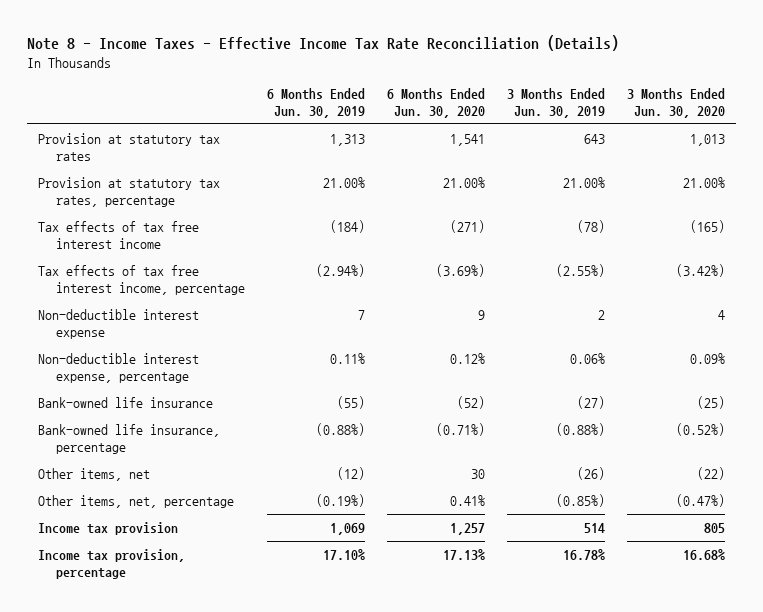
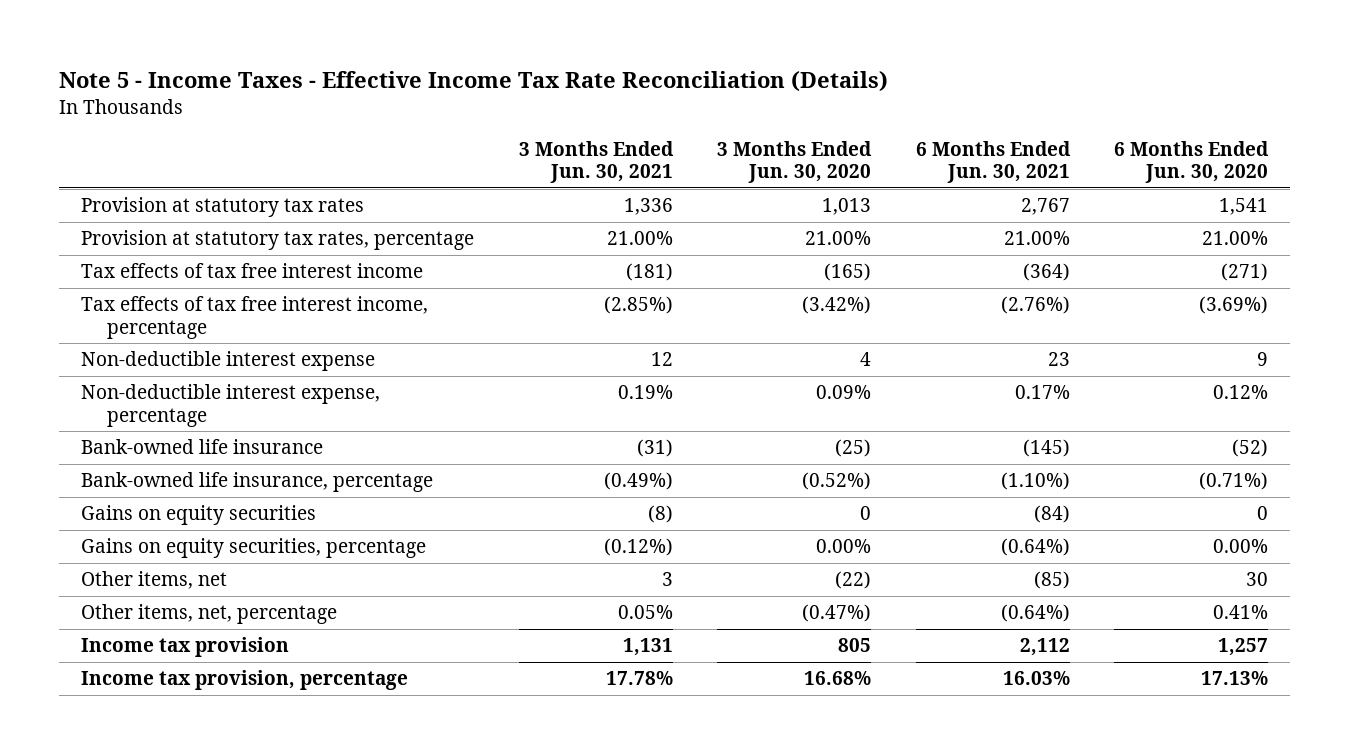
- Note 8 - Income Taxes - Effective Income Tax Rate Reconciliation (Details)
+ Note 5 - Income Taxes - Effective Income Tax Rate Reconciliation (Details)
- | 6 Months Ended Jun. 30, 2019 | 6 Months Ended Jun. 30, 2020 | 3 Months Ended Jun. 30, 2019 | 3 Months Ended Jun. 30, 2020
+ | 3 Months Ended Jun. 30, 2021 | 3 Months Ended Jun. 30, 2020 | 6 Months Ended Jun. 30, 2021 | 6 Months Ended Jun. 30, 2020
+ Gains on equity securities | (8) | 0 | (84) | 0
+ Gains on equity securities, percentage | (0.12%) | 0.00% | (0.64%) | 0.00%

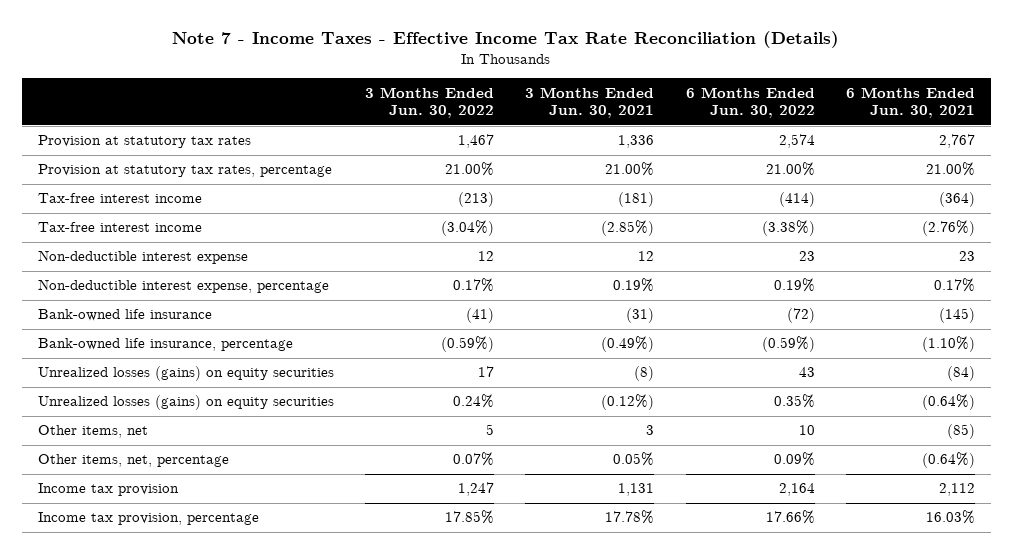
- Note 5 - Income Taxes - Effective Income Tax Rate Reconciliation (Details)
+ Note 7 - Income Taxes - Effective Income Tax Rate Reconciliation (Details)
- | 3 Months Ended Jun. 30, 2021 | 3 Months Ended Jun. 30, 2020 | 6 Months Ended Jun. 30, 2021 | 6 Months Ended Jun. 30, 2020
+ | 3 Months Ended Jun. 30, 2022 | 3 Months Ended Jun. 30, 2021 | 6 Months Ended Jun. 30, 2022 | 6 Months Ended Jun. 30, 2021
- Tax effects of tax free interest income | (181) | (165) | (364) | (271)
- Tax effects of tax free interest income, percentage | (2.85%) | (3.42%) | (2.76%) | (3.69%)
+ Tax-free interest income | (213) | (181) | (414) | (364)
+ Tax-free interest income | (3.04%) | (2.85%) | (3.38%) | (2.76%)
- Gains on equity securities | (8) | 0 | (84) | 0
- Gains on equity securities, percentage | (0.12%) | 0.00% | (0.64%) | 0.00%
+ Unrealized losses (gains) on equity securities | 17 | (8) | 43 | (84)
+ Unrealized losses (gains) on equity securities | 0.24% | (0.12%) | 0.35% | (0.64%)

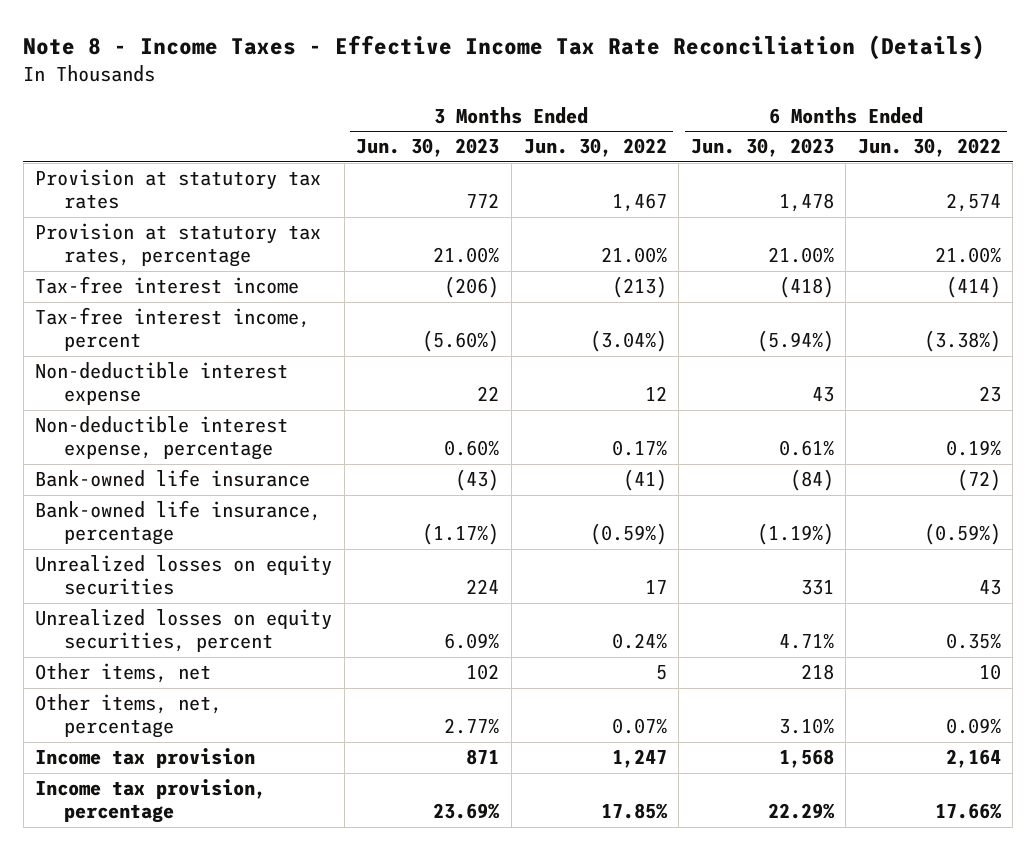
- Note 7 - Income Taxes - Effective Income Tax Rate Reconciliation (Details)
+ Note 8 - Income Taxes - Effective Income Tax Rate Reconciliation (Details)
- | 3 Months Ended Jun. 30, 2022 | 3 Months Ended Jun. 30, 2021 | 6 Months Ended Jun. 30, 2022 | 6 Months Ended Jun. 30, 2021
+ | 3 Months Ended Jun. 30, 2023 | 3 Months Ended Jun. 30, 2022 | 6 Months Ended Jun. 30, 2023 | 6 Months Ended Jun. 30, 2022
- Tax-free interest income | (3.04%) | (2.85%) | (3.38%) | (2.76%)
+ Tax-free interest income, percent | (5.60%) | (3.04%) | (5.94%) | (3.38%)
- Unrealized losses (gains) on equity securities | 17 | (8) | 43 | (84)
- Unrealized losses (gains) on equity securities | 0.24% | (0.12%) | 0.35% | (0.64%)
+ Unrealized losses on equity securities | 224 | 17 | 331 | 43
+ Unrealized losses on equity securities, percent | 6.09% | 0.24% | 4.71% | 0.35%

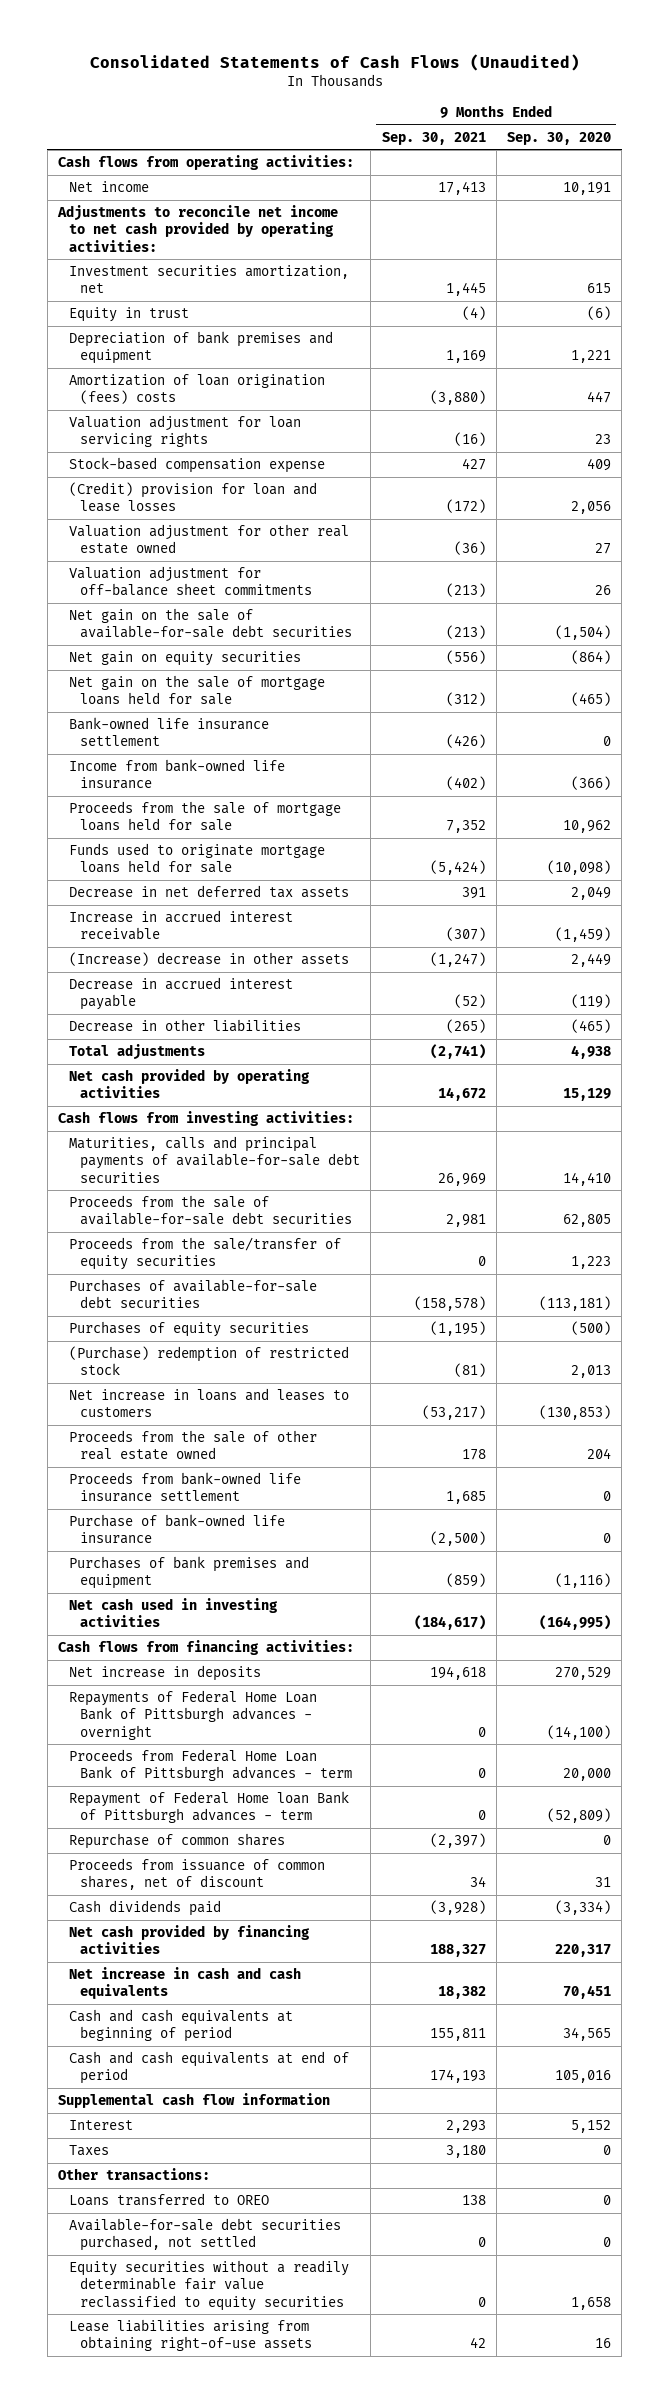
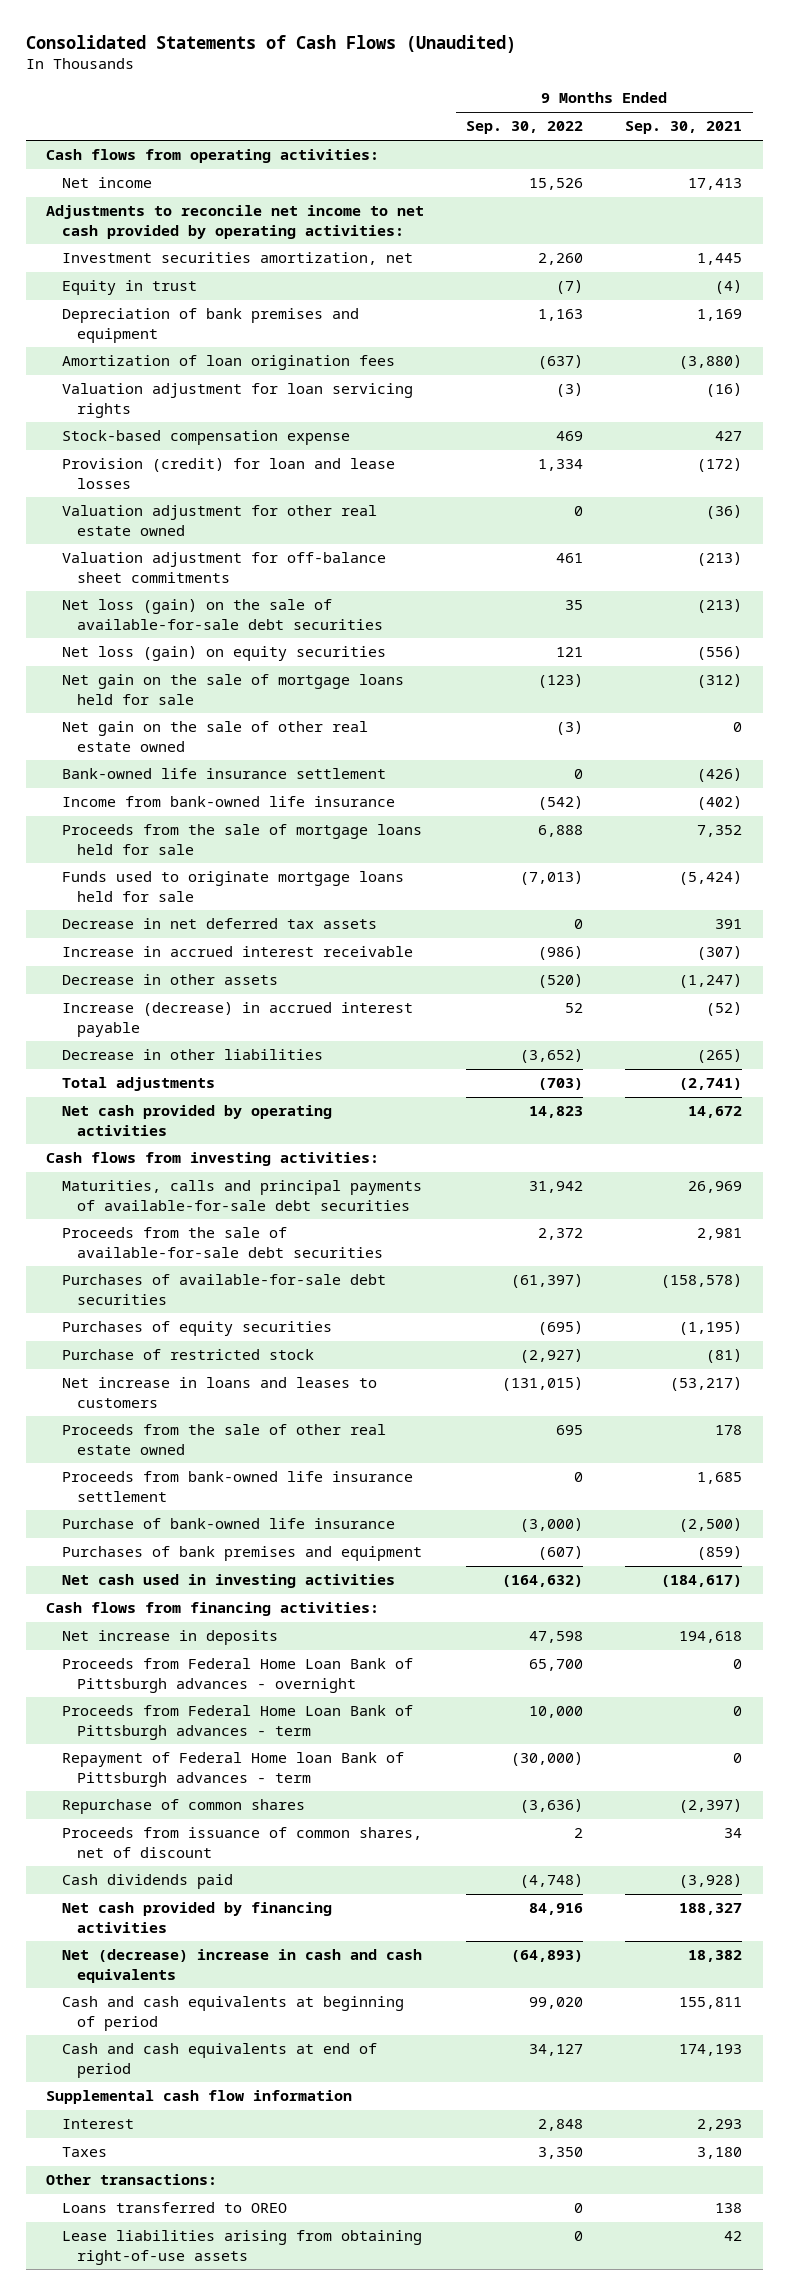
- | 9 Months Ended Sep. 30, 2021 | 9 Months Ended Sep. 30, 2020
+ | 9 Months Ended Sep. 30, 2022 | 9 Months Ended Sep. 30, 2021
- Amortization of loan origination (fees) costs | (3,880) | 447
+ Amortization of loan origination fees | (637) | (3,880)
- (Credit) provision for loan and lease losses | (172) | 2,056
+ Provision (credit) for loan and lease losses | 1,334 | (172)
- Net gain on the sale of available-for-sale debt securities | (213) | (1,504)
- Net gain on equity securities | (556) | (864)
+ Net loss (gain) on the sale of available-for-sale debt securities | 35 | (213)
+ Net loss (gain) on equity securities | 121 | (556)
+ Net gain on the sale of other real estate owned | (3) | 0
- (Increase) decrease in other assets | (1,247) | 2,449
- Decrease in accrued interest payable | (52) | (119)
+ Decrease in other assets | (520) | (1,247)
+ Increase (decrease) in accrued interest payable | 52 | (52)
- Proceeds from the sale/transfer of equity securities | 0 | 1,223
- (Purchase) redemption of restricted stock | (81) | 2,013
+ Purchase of restricted stock | (2,927) | (81)
- Repayments of Federal Home Loan Bank of Pittsburgh advances - overnight | 0 | (14,100)
+ Proceeds from Federal Home Loan Bank of Pittsburgh advances - overnight | 65,700 | 0
- Net increase in cash and cash equivalents | 18,382 | 70,451
+ Net (decrease) increase in cash and cash equivalents | (64,893) | 18,382
- Available-for-sale debt securities purchased, not settled | 0 | 0
- Equity securities without a readily determinable fair value reclassified to equity securities | 0 | 1,658

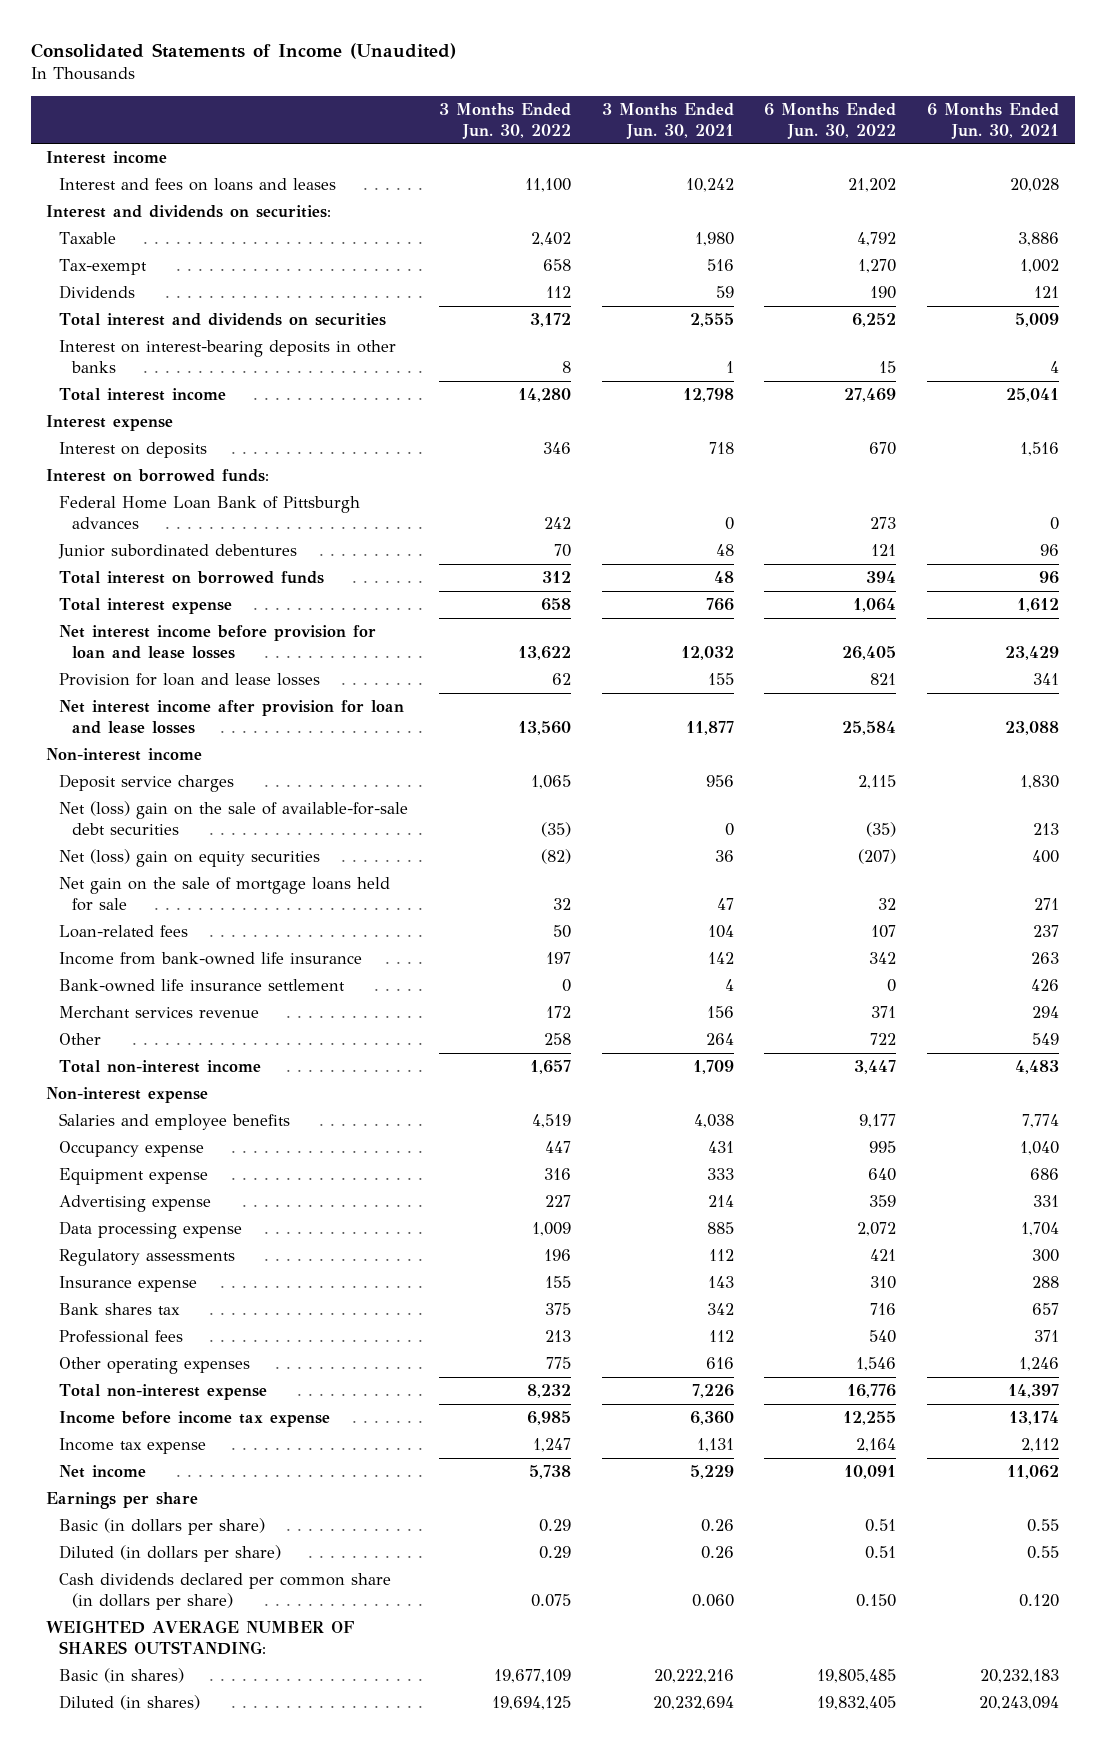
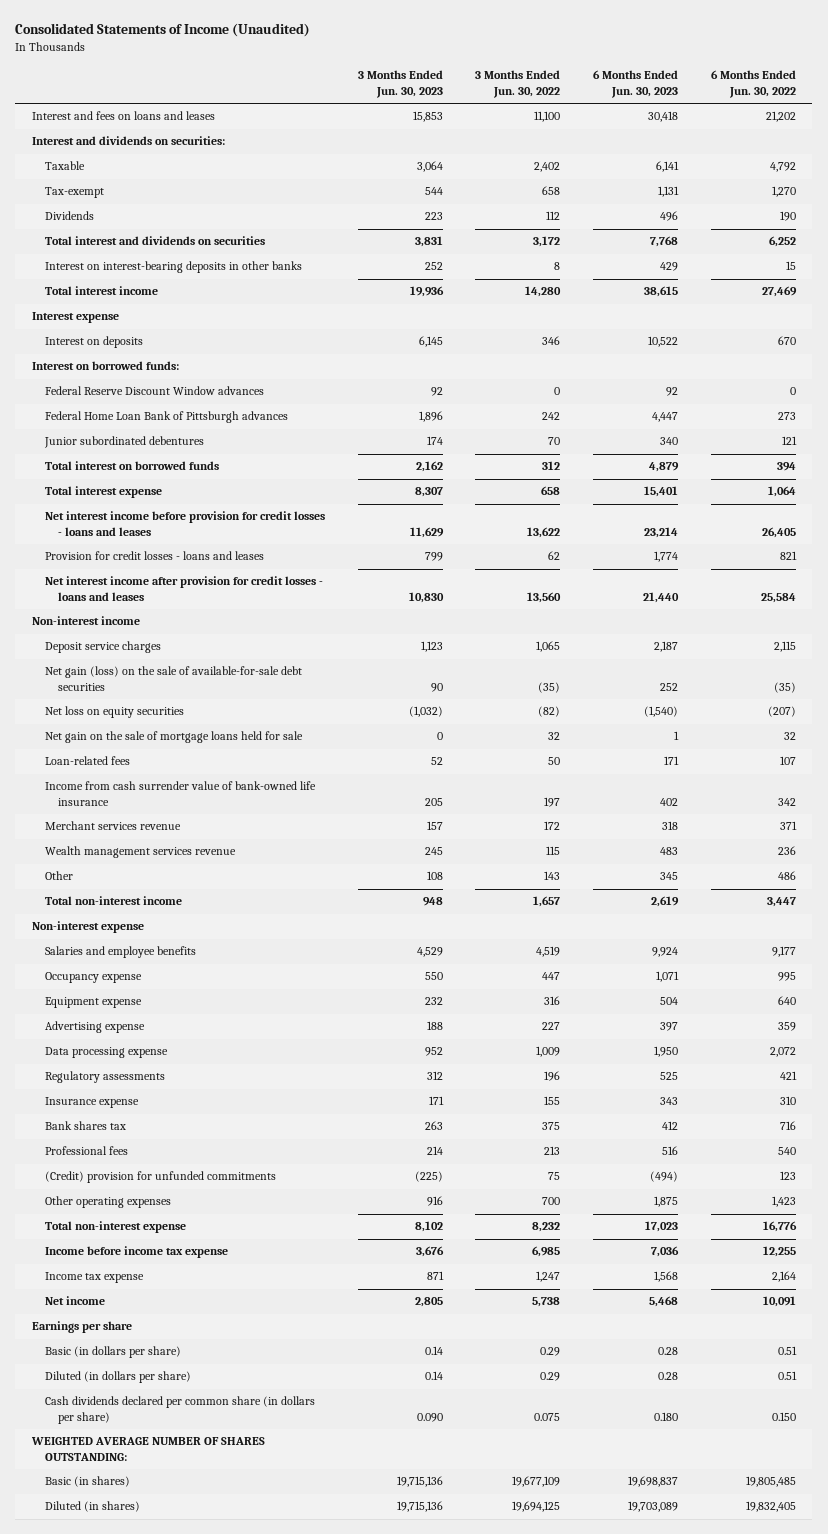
- | 3 Months Ended Jun. 30, 2022 | 3 Months Ended Jun. 30, 2021 | 6 Months Ended Jun. 30, 2022 | 6 Months Ended Jun. 30, 2021
+ | 3 Months Ended Jun. 30, 2023 | 3 Months Ended Jun. 30, 2022 | 6 Months Ended Jun. 30, 2023 | 6 Months Ended Jun. 30, 2022
- Interest income
+ Federal Reserve Discount Window advances | 92 | 0 | 92 | 0
- Net interest income before provision for loan and lease losses | 13,622 | 12,032 | 26,405 | 23,429
- Provision for loan and lease losses | 62 | 155 | 821 | 341
- Net interest income after provision for loan and lease losses | 13,560 | 11,877 | 25,584 | 23,088
+ Net interest income before provision for credit losses - loans and leases | 11,629 | 13,622 | 23,214 | 26,405
+ Provision for credit losses - loans and leases | 799 | 62 | 1,774 | 821
+ Net interest income after provision for credit losses - loans and leases | 10,830 | 13,560 | 21,440 | 25,584
- Net (loss) gain on the sale of available-for-sale debt securities | (35) | 0 | (35) | 213
- Net (loss) gain on equity securities | (82) | 36 | (207) | 400
+ Net gain (loss) on the sale of available-for-sale debt securities | 90 | (35) | 252 | (35)
+ Net loss on equity securities | (1,032) | (82) | (1,540) | (207)
- Income from bank-owned life insurance | 197 | 142 | 342 | 263
- Bank-owned life insurance settlement | 0 | 4 | 0 | 426
+ Income from cash surrender value of bank-owned life insurance | 205 | 197 | 402 | 342
- Other | 258 | 264 | 722 | 549
+ Wealth management services revenue | 245 | 115 | 483 | 236
+ Other | 108 | 143 | 345 | 486
- Other operating expenses | 775 | 616 | 1,546 | 1,246
+ (Credit) provision for unfunded commitments | (225) | 75 | (494) | 123
+ Other operating expenses | 916 | 700 | 1,875 | 1,423

